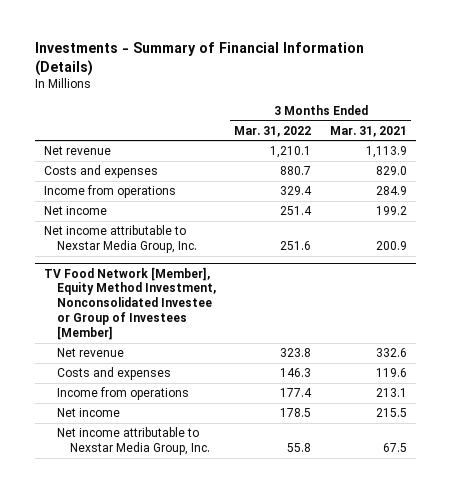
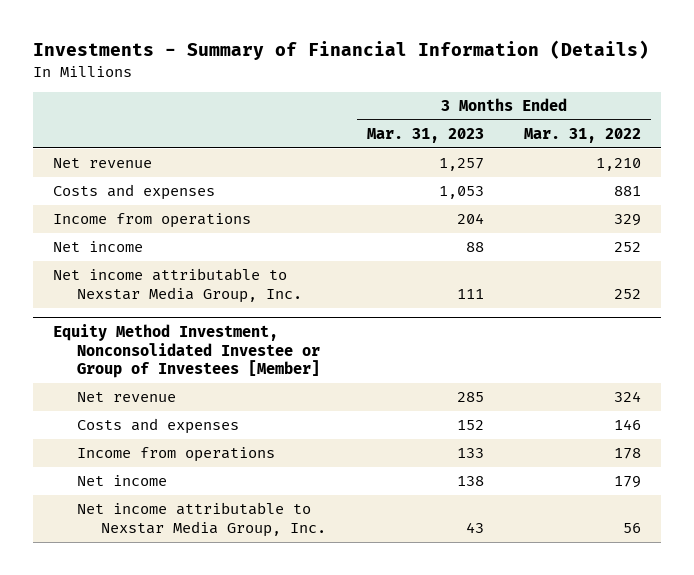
- | 3 Months Ended Mar. 31, 2022 | 3 Months Ended Mar. 31, 2021
+ | 3 Months Ended Mar. 31, 2023 | 3 Months Ended Mar. 31, 2022
- Net revenue | 1,210.1 | 1,113.9
- Costs and expenses | 880.7 | 829.0
- Income from operations | 329.4 | 284.9
- Net income | 251.4 | 199.2
- Net income attributable to Nexstar Media Group, Inc. | 251.6 | 200.9
- TV Food Network [Member], Equity Method Investment, Nonconsolidated Investee or Group of Investees [Member]
- Net revenue | 323.8 | 332.6
- Costs and expenses | 146.3 | 119.6
- Income from operations | 177.4 | 213.1
- Net income | 178.5 | 215.5
- Net income attributable to Nexstar Media Group, Inc. | 55.8 | 67.5
+ Net revenue | 1,257 | 1,210
+ Costs and expenses | 1,053 | 881
+ Income from operations | 204 | 329
+ Net income | 88 | 252
+ Net income attributable to Nexstar Media Group, Inc. | 111 | 252
+ Equity Method Investment, Nonconsolidated Investee or Group of Investees [Member]
+ Net revenue | 285 | 324
+ Costs and expenses | 152 | 146
+ Income from operations | 133 | 178
+ Net income | 138 | 179
+ Net income attributable to Nexstar Media Group, Inc. | 43 | 56

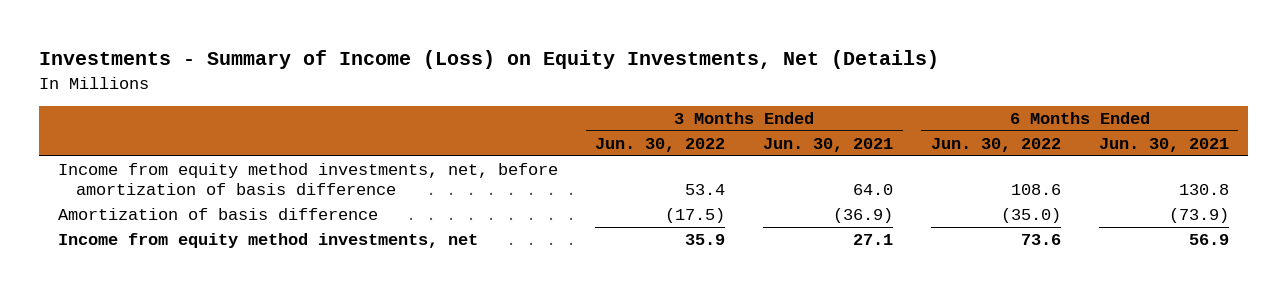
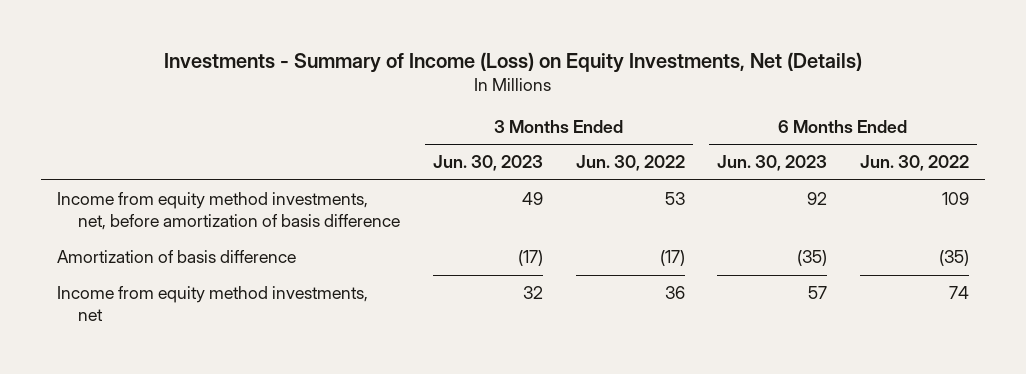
- | 3 Months Ended Jun. 30, 2022 | 3 Months Ended Jun. 30, 2021 | 6 Months Ended Jun. 30, 2022 | 6 Months Ended Jun. 30, 2021
+ | 3 Months Ended Jun. 30, 2023 | 3 Months Ended Jun. 30, 2022 | 6 Months Ended Jun. 30, 2023 | 6 Months Ended Jun. 30, 2022
- Income from equity method investments, net, before amortization of basis difference | 53.4 | 64.0 | 108.6 | 130.8
- Amortization of basis difference | (17.5) | (36.9) | (35.0) | (73.9)
- Income from equity method investments, net | 35.9 | 27.1 | 73.6 | 56.9
+ Income from equity method investments, net, before amortization of basis difference | 49 | 53 | 92 | 109
+ Amortization of basis difference | (17) | (17) | (35) | (35)
+ Income from equity method investments, net | 32 | 36 | 57 | 74

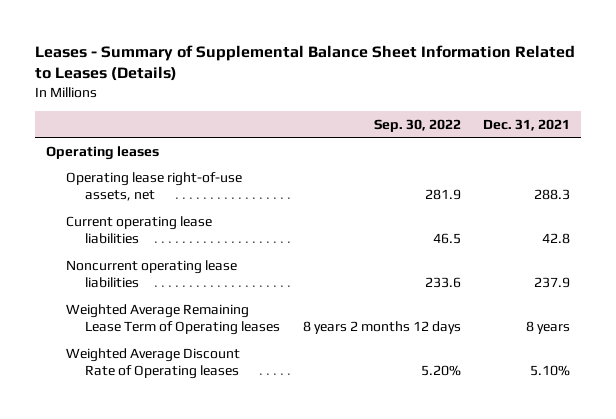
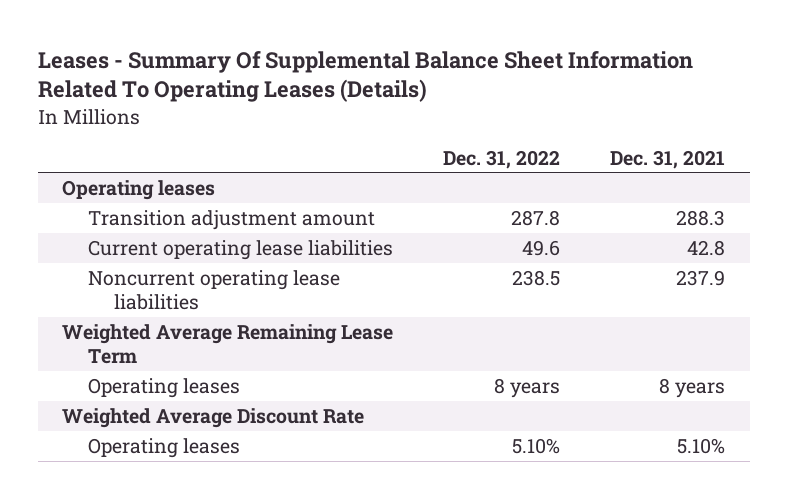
- Leases - Summary of Supplemental Balance Sheet Information Related to Leases (Details)
+ Leases - Summary Of Supplemental Balance Sheet Information Related To Operating Leases (Details)
- | Sep. 30, 2022 | Dec. 31, 2021
+ | Dec. 31, 2022 | Dec. 31, 2021
- Operating lease right-of-use assets, net | 281.9 | 288.3
+ Transition adjustment amount | 287.8 | 288.3
- Weighted Average Remaining Lease Term of Operating leases | 8 years 2 months 12 days | 8 years
- Weighted Average Discount Rate of Operating leases | 5.20% | 5.10%
+ Weighted Average Remaining Lease Term
+ Operating leases | 8 years | 8 years
+ Weighted Average Discount Rate
+ Operating leases | 5.10% | 5.10%

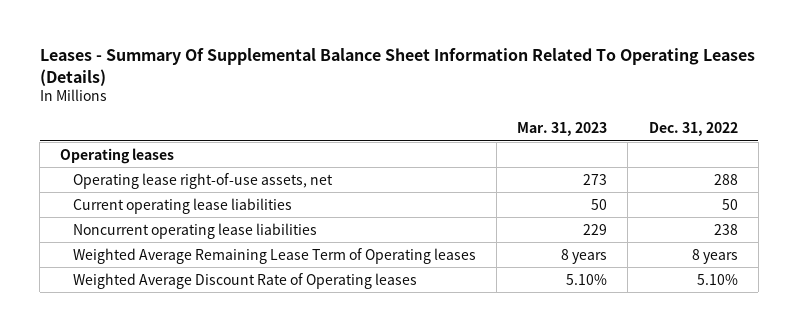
- | Dec. 31, 2022 | Dec. 31, 2021
+ | Mar. 31, 2023 | Dec. 31, 2022
- Transition adjustment amount | 287.8 | 288.3
- Current operating lease liabilities | 49.6 | 42.8
- Noncurrent operating lease liabilities | 238.5 | 237.9
- Weighted Average Remaining Lease Term
- Operating leases | 8 years | 8 years
- Weighted Average Discount Rate
- Operating leases | 5.10% | 5.10%
+ Operating lease right-of-use assets, net | 273 | 288
+ Current operating lease liabilities | 50 | 50
+ Noncurrent operating lease liabilities | 229 | 238
+ Weighted Average Remaining Lease Term of Operating leases | 8 years | 8 years
+ Weighted Average Discount Rate of Operating leases | 5.10% | 5.10%

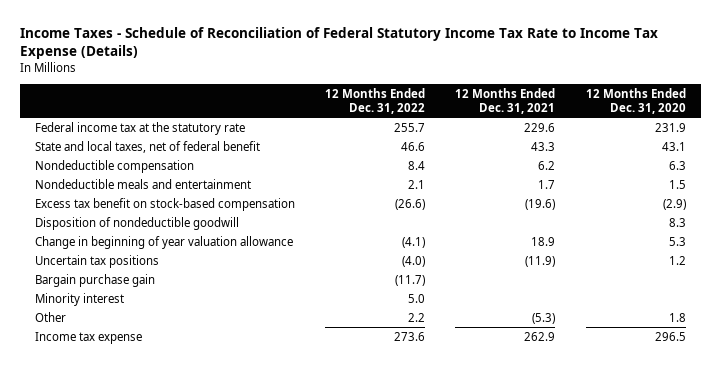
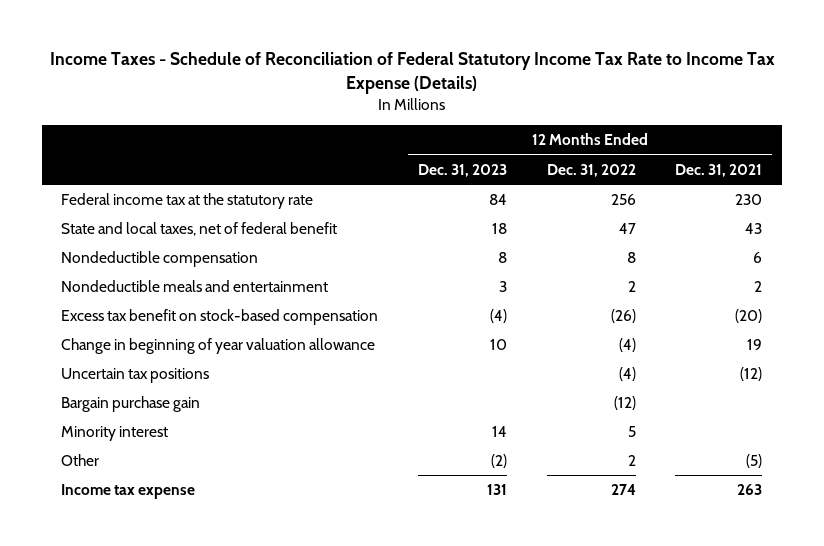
- | 12 Months Ended Dec. 31, 2022 | 12 Months Ended Dec. 31, 2021 | 12 Months Ended Dec. 31, 2020
+ | 12 Months Ended Dec. 31, 2023 | 12 Months Ended Dec. 31, 2022 | 12 Months Ended Dec. 31, 2021
- Federal income tax at the statutory rate | 255.7 | 229.6 | 231.9
- State and local taxes, net of federal benefit | 46.6 | 43.3 | 43.1
- Nondeductible compensation | 8.4 | 6.2 | 6.3
- Nondeductible meals and entertainment | 2.1 | 1.7 | 1.5
- Excess tax benefit on stock-based compensation | (26.6) | (19.6) | (2.9)
- Disposition of nondeductible goodwill | | | 8.3
- Change in beginning of year valuation allowance | (4.1) | 18.9 | 5.3
- Uncertain tax positions | (4.0) | (11.9) | 1.2
- Bargain purchase gain | (11.7) | |
- Minority interest | 5.0 | |
- Other | 2.2 | (5.3) | 1.8
- Income tax expense | 273.6 | 262.9 | 296.5
+ Federal income tax at the statutory rate | 84 | 256 | 230
+ State and local taxes, net of federal benefit | 18 | 47 | 43
+ Nondeductible compensation | 8 | 8 | 6
+ Nondeductible meals and entertainment | 3 | 2 | 2
+ Excess tax benefit on stock-based compensation | (4) | (26) | (20)
+ Change in beginning of year valuation allowance | 10 | (4) | 19
+ Uncertain tax positions | | (4) | (12)
+ Bargain purchase gain | | (12) |
+ Minority interest | 14 | 5 |
+ Other | (2) | 2 | (5)
+ Income tax expense | 131 | 274 | 263

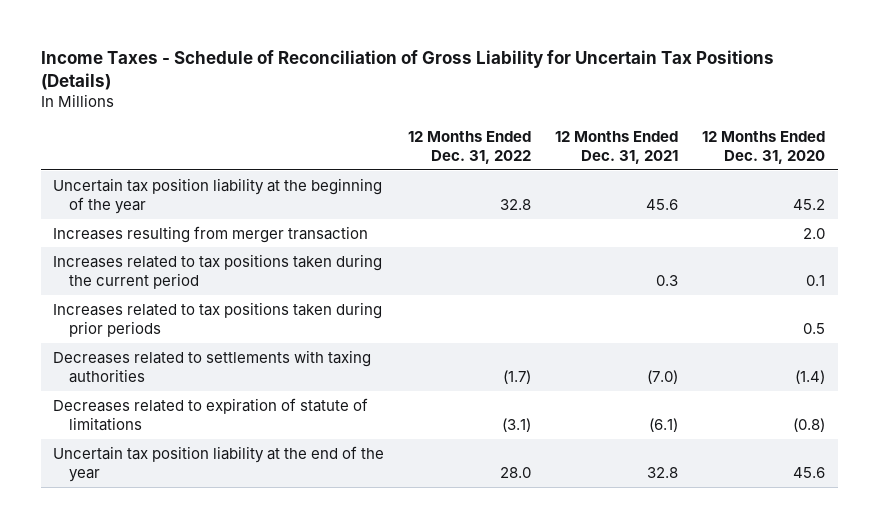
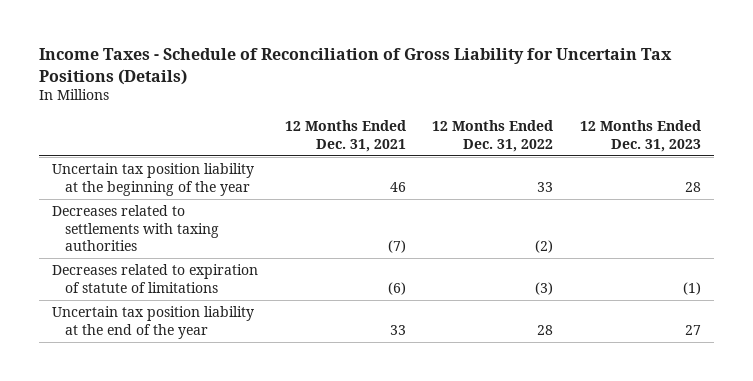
- | 12 Months Ended Dec. 31, 2022 | 12 Months Ended Dec. 31, 2021 | 12 Months Ended Dec. 31, 2020
+ | 12 Months Ended Dec. 31, 2021 | 12 Months Ended Dec. 31, 2022 | 12 Months Ended Dec. 31, 2023
- Uncertain tax position liability at the beginning of the year | 32.8 | 45.6 | 45.2
- Increases resulting from merger transaction | | | 2.0
- Increases related to tax positions taken during the current period | | 0.3 | 0.1
- Increases related to tax positions taken during prior periods | | | 0.5
- Decreases related to settlements with taxing authorities | (1.7) | (7.0) | (1.4)
- Decreases related to expiration of statute of limitations | (3.1) | (6.1) | (0.8)
- Uncertain tax position liability at the end of the year | 28.0 | 32.8 | 45.6
+ Uncertain tax position liability at the beginning of the year | 46 | 33 | 28
+ Decreases related to settlements with taxing authorities | (7) | (2) |
+ Decreases related to expiration of statute of limitations | (6) | (3) | (1)
+ Uncertain tax position liability at the end of the year | 33 | 28 | 27

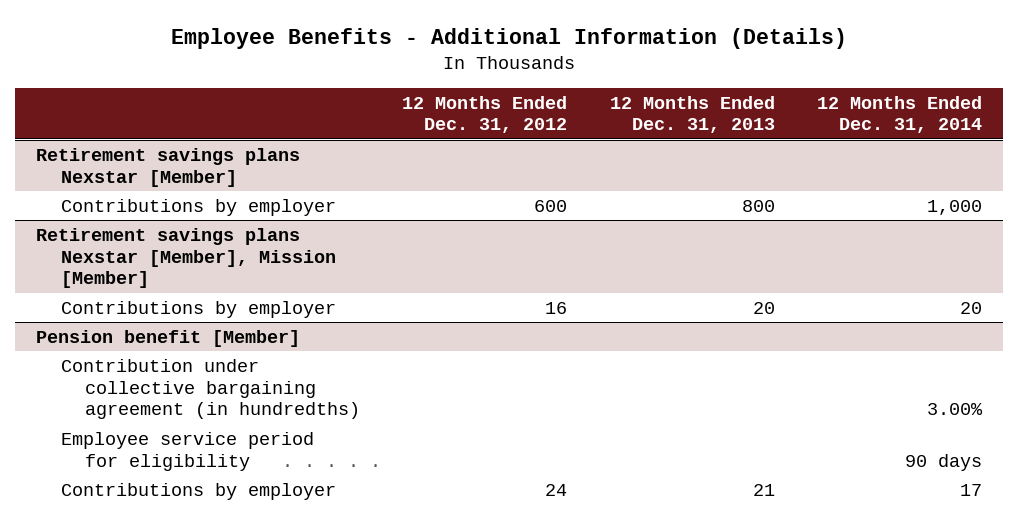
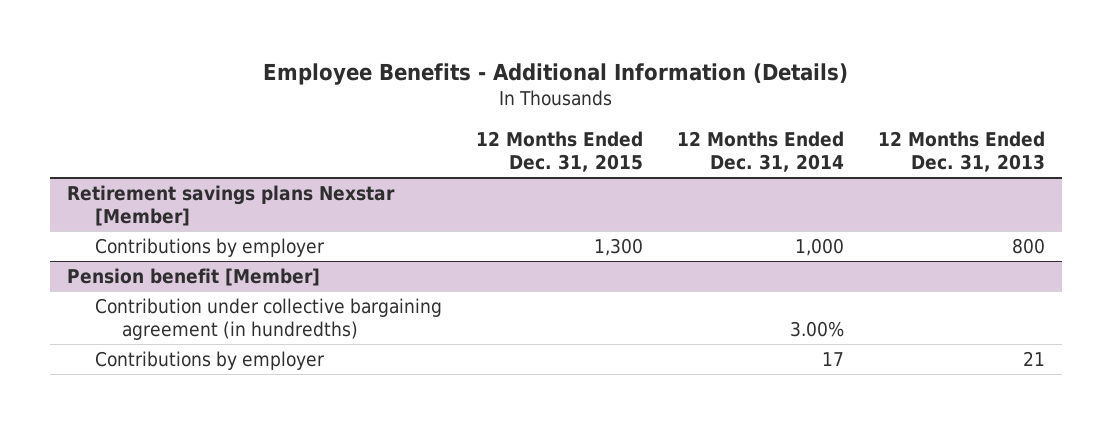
- | 12 Months Ended Dec. 31, 2012 | 12 Months Ended Dec. 31, 2013 | 12 Months Ended Dec. 31, 2014
+ | 12 Months Ended Dec. 31, 2015 | 12 Months Ended Dec. 31, 2014 | 12 Months Ended Dec. 31, 2013
- Retirement savings plans Nexstar [Member], Mission [Member]
- Contributions by employer | 16 | 20 | 20
@ Pension benefit [Member]
- Employee service period for eligibility | | | 90 days

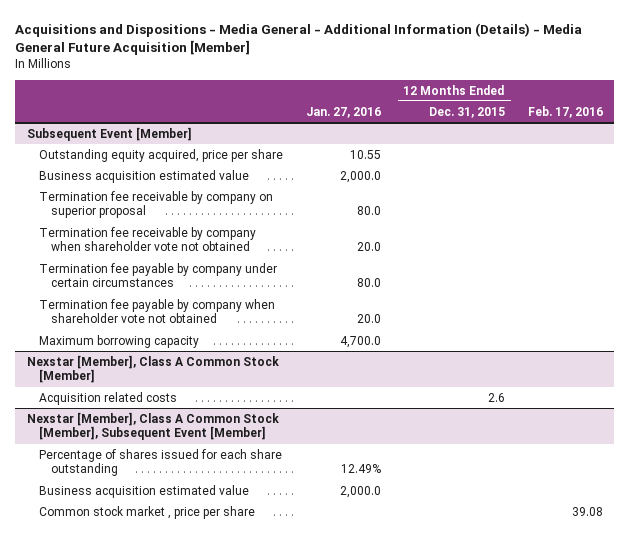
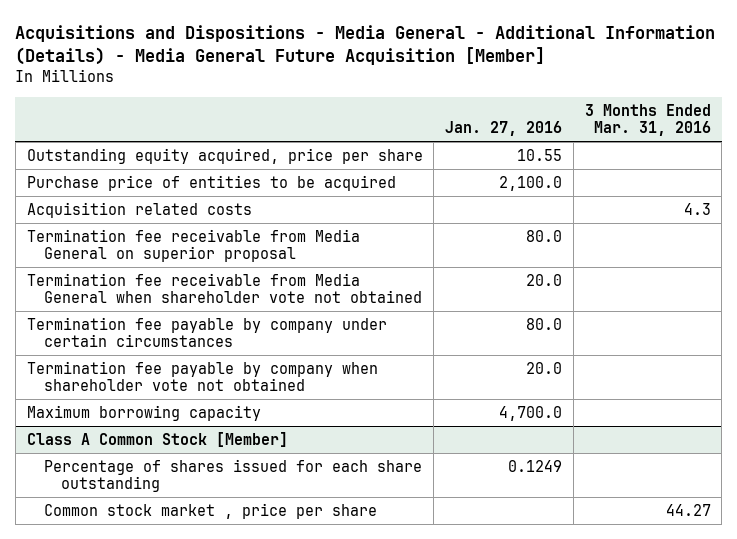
- | Jan. 27, 2016 | 12 Months Ended Dec. 31, 2015 | Feb. 17, 2016
+ | Jan. 27, 2016 | 3 Months Ended Mar. 31, 2016
- Subsequent Event [Member]
- Business acquisition estimated value | 2,000.0 | |
- Termination fee receivable by company on superior proposal | 80.0 | |
- Termination fee receivable by company when shareholder vote not obtained | 20.0 | |
+ Purchase price of entities to be acquired | 2,100.0 |
+ Acquisition related costs | | 4.3
+ Termination fee receivable from Media General on superior proposal | 80.0 |
+ Termination fee receivable from Media General when shareholder vote not obtained | 20.0 |
- Nexstar [Member], Class A Common Stock [Member]
- Acquisition related costs | | 2.6 |
- Nexstar [Member], Class A Common Stock [Member], Subsequent Event [Member]
- Percentage of shares issued for each share outstanding | 12.49% | |
- Business acquisition estimated value | 2,000.0 | |
+ Class A Common Stock [Member]
+ Percentage of shares issued for each share outstanding | 0.1249 |

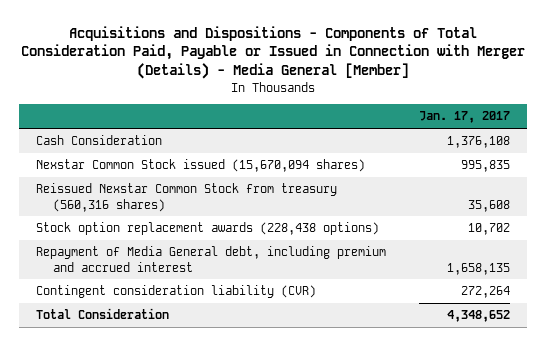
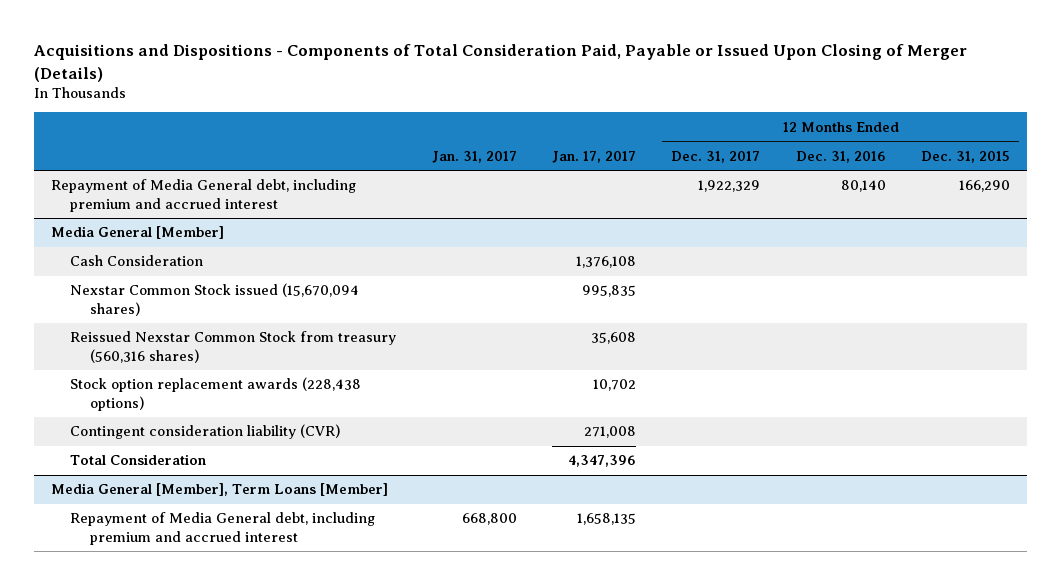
- Acquisitions and Dispositions - Components of Total Consideration Paid, Payable or Issued in Connection with Merger (Details) - Media General [Member]
+ Acquisitions and Dispositions - Components of Total Consideration Paid, Payable or Issued Upon Closing of Merger (Details)
- | Jan. 17, 2017
+ | Jan. 31, 2017 | Jan. 17, 2017 | 12 Months Ended Dec. 31, 2017 | 12 Months Ended Dec. 31, 2016 | 12 Months Ended Dec. 31, 2015
+ Repayment of Media General debt, including premium and accrued interest | | | 1,922,329 | 80,140 | 166,290
+ Media General [Member]
+ Contingent consideration liability (CVR) | | 271,008 | | |
+ Total Consideration | | 4,347,396 | | |
+ Media General [Member], Term Loans [Member]
- Contingent consideration liability (CVR) | 272,264
- Total Consideration | 4,348,652

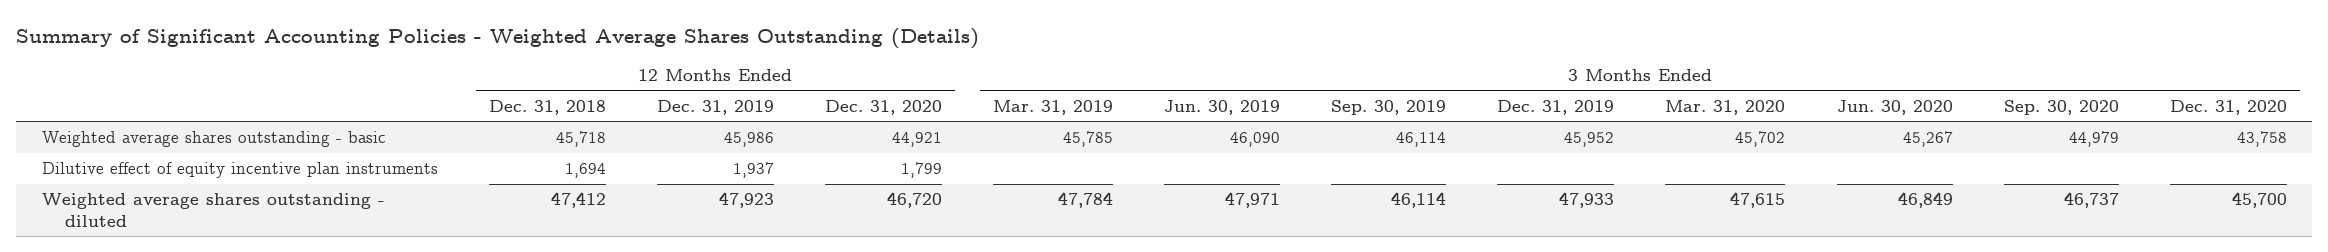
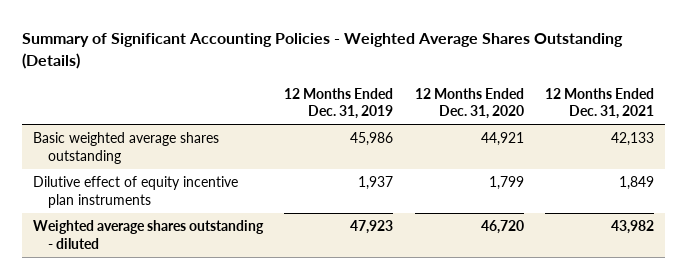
- | 12 Months Ended Dec. 31, 2018 | 12 Months Ended Dec. 31, 2019 | 12 Months Ended Dec. 31, 2020 | 3 Months Ended Mar. 31, 2019 | 3 Months Ended Jun. 30, 2019 | 3 Months Ended Sep. 30, 2019 | 3 Months Ended Dec. 31, 2019 | 3 Months Ended Mar. 31, 2020 | 3 Months Ended Jun. 30, 2020 | 3 Months Ended Sep. 30, 2020 | 3 Months Ended Dec. 31, 2020
+ | 12 Months Ended Dec. 31, 2019 | 12 Months Ended Dec. 31, 2020 | 12 Months Ended Dec. 31, 2021
- Weighted average shares outstanding - basic | 45,718 | 45,986 | 44,921 | 45,785 | 46,090 | 46,114 | 45,952 | 45,702 | 45,267 | 44,979 | 43,758
+ Basic weighted average shares outstanding | 45,986 | 44,921 | 42,133

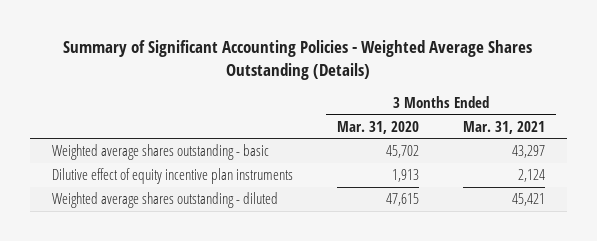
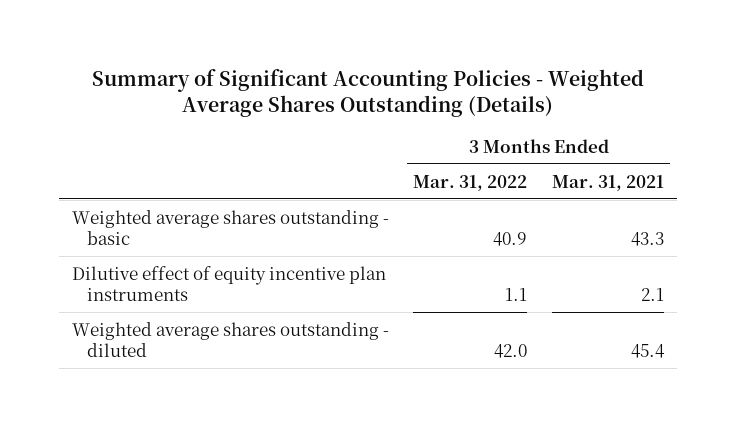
- | 3 Months Ended Mar. 31, 2020 | 3 Months Ended Mar. 31, 2021
+ | 3 Months Ended Mar. 31, 2022 | 3 Months Ended Mar. 31, 2021
- Weighted average shares outstanding - basic | 45,702 | 43,297
- Dilutive effect of equity incentive plan instruments | 1,913 | 2,124
- Weighted average shares outstanding - diluted | 47,615 | 45,421
+ Weighted average shares outstanding - basic | 40.9 | 43.3
+ Dilutive effect of equity incentive plan instruments | 1.1 | 2.1
+ Weighted average shares outstanding - diluted | 42.0 | 45.4

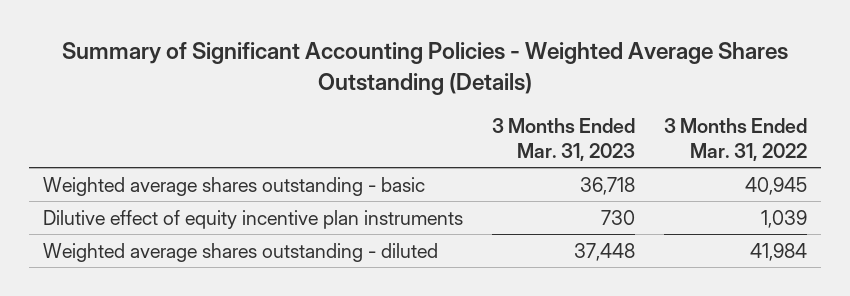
- | 3 Months Ended Mar. 31, 2022 | 3 Months Ended Mar. 31, 2021
+ | 3 Months Ended Mar. 31, 2023 | 3 Months Ended Mar. 31, 2022
- Weighted average shares outstanding - basic | 40.9 | 43.3
- Dilutive effect of equity incentive plan instruments | 1.1 | 2.1
- Weighted average shares outstanding - diluted | 42.0 | 45.4
+ Weighted average shares outstanding - basic | 36,718 | 40,945
+ Dilutive effect of equity incentive plan instruments | 730 | 1,039
+ Weighted average shares outstanding - diluted | 37,448 | 41,984

